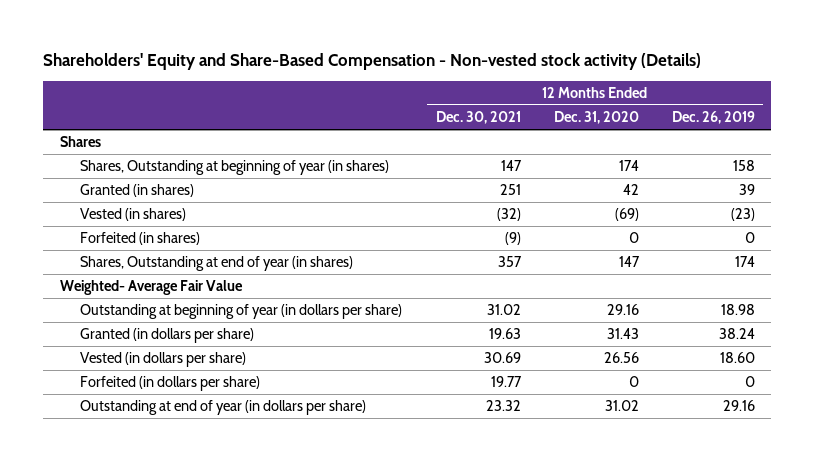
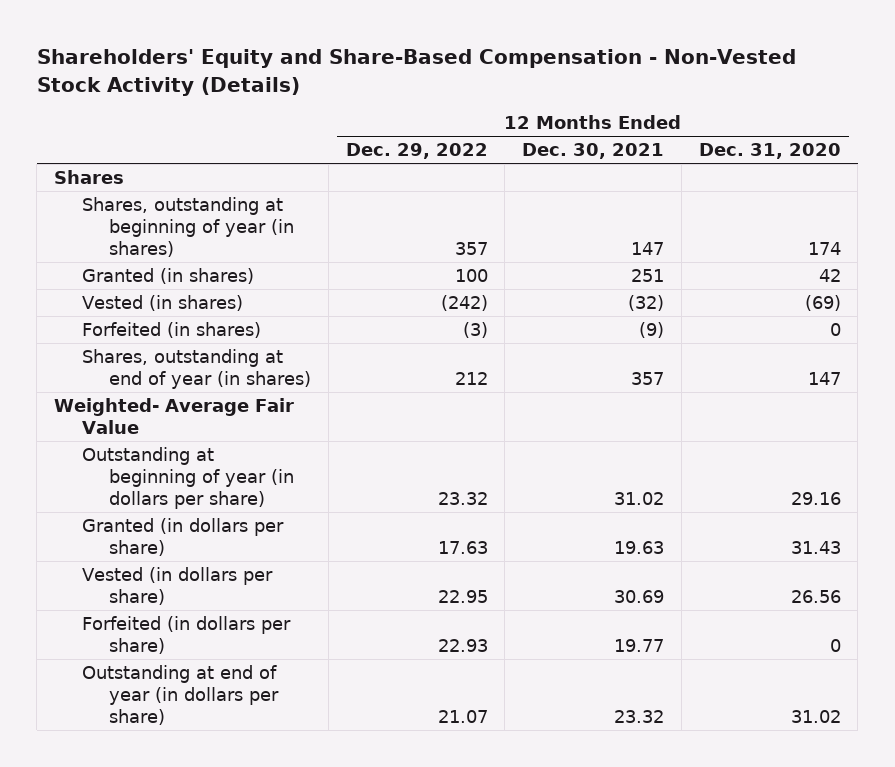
- Shareholders' Equity and Share-Based Compensation - Non-vested stock activity (Details)
+ Shareholders' Equity and Share-Based Compensation - Non-Vested Stock Activity (Details)
- | 12 Months Ended Dec. 30, 2021 | 12 Months Ended Dec. 31, 2020 | 12 Months Ended Dec. 26, 2019
+ | 12 Months Ended Dec. 29, 2022 | 12 Months Ended Dec. 30, 2021 | 12 Months Ended Dec. 31, 2020
- Shares, Outstanding at beginning of year (in shares) | 147 | 174 | 158
+ Shares, outstanding at beginning of year (in shares) | 357 | 147 | 174
- Shares, Outstanding at end of year (in shares) | 357 | 147 | 174
+ Shares, outstanding at end of year (in shares) | 212 | 357 | 147

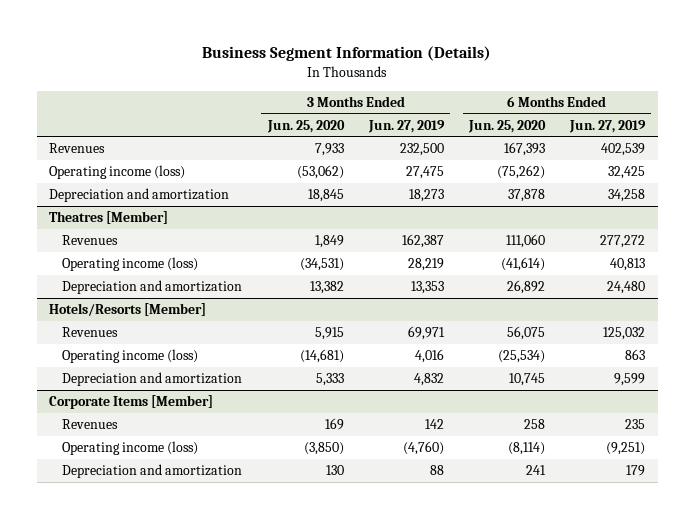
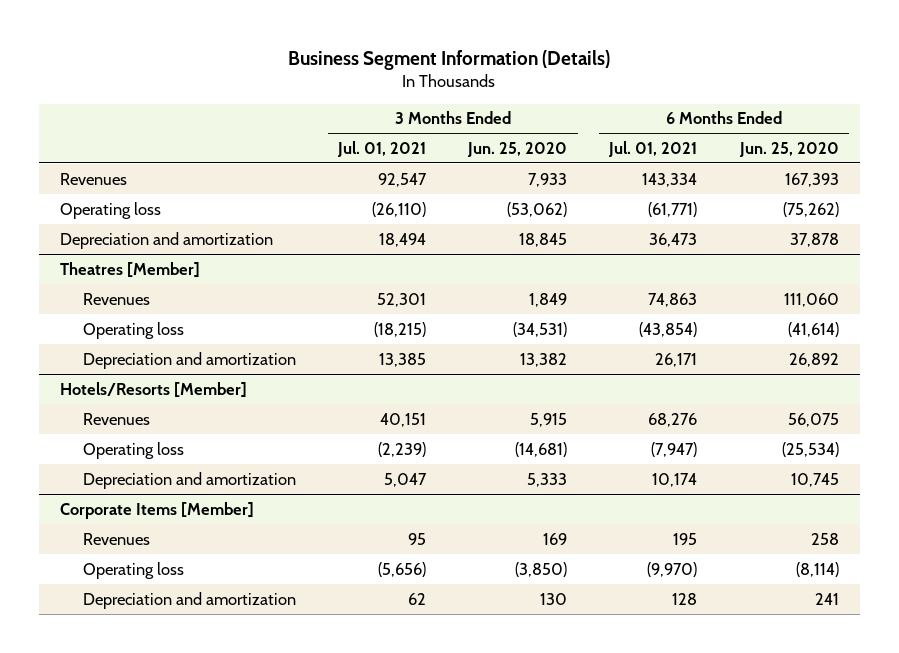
- | 3 Months Ended Jun. 25, 2020 | 3 Months Ended Jun. 27, 2019 | 6 Months Ended Jun. 25, 2020 | 6 Months Ended Jun. 27, 2019
+ | 3 Months Ended Jul. 01, 2021 | 3 Months Ended Jun. 25, 2020 | 6 Months Ended Jul. 01, 2021 | 6 Months Ended Jun. 25, 2020
- Operating income (loss) | (53,062) | 27,475 | (75,262) | 32,425
+ Operating loss | (26,110) | (53,062) | (61,771) | (75,262)
@ Theatres [Member]
- Operating income (loss) | (34,531) | 28,219 | (41,614) | 40,813
+ Operating loss | (18,215) | (34,531) | (43,854) | (41,614)
@ Hotels/Resorts [Member]
- Operating income (loss) | (14,681) | 4,016 | (25,534) | 863
+ Operating loss | (2,239) | (14,681) | (7,947) | (25,534)
@ Corporate Items [Member]
- Operating income (loss) | (3,850) | (4,760) | (8,114) | (9,251)
+ Operating loss | (5,656) | (3,850) | (9,970) | (8,114)

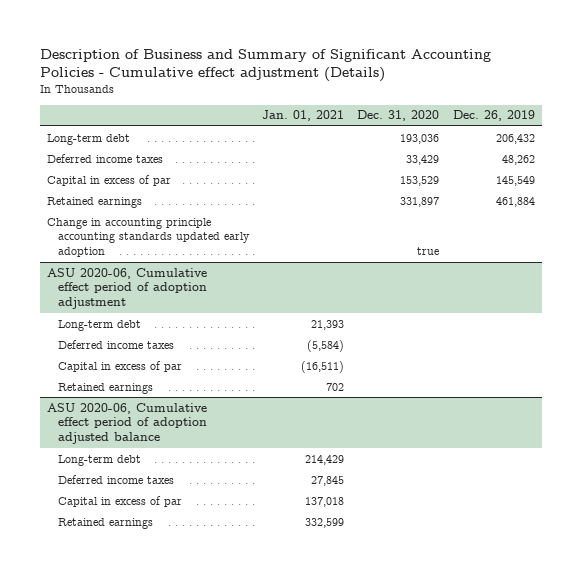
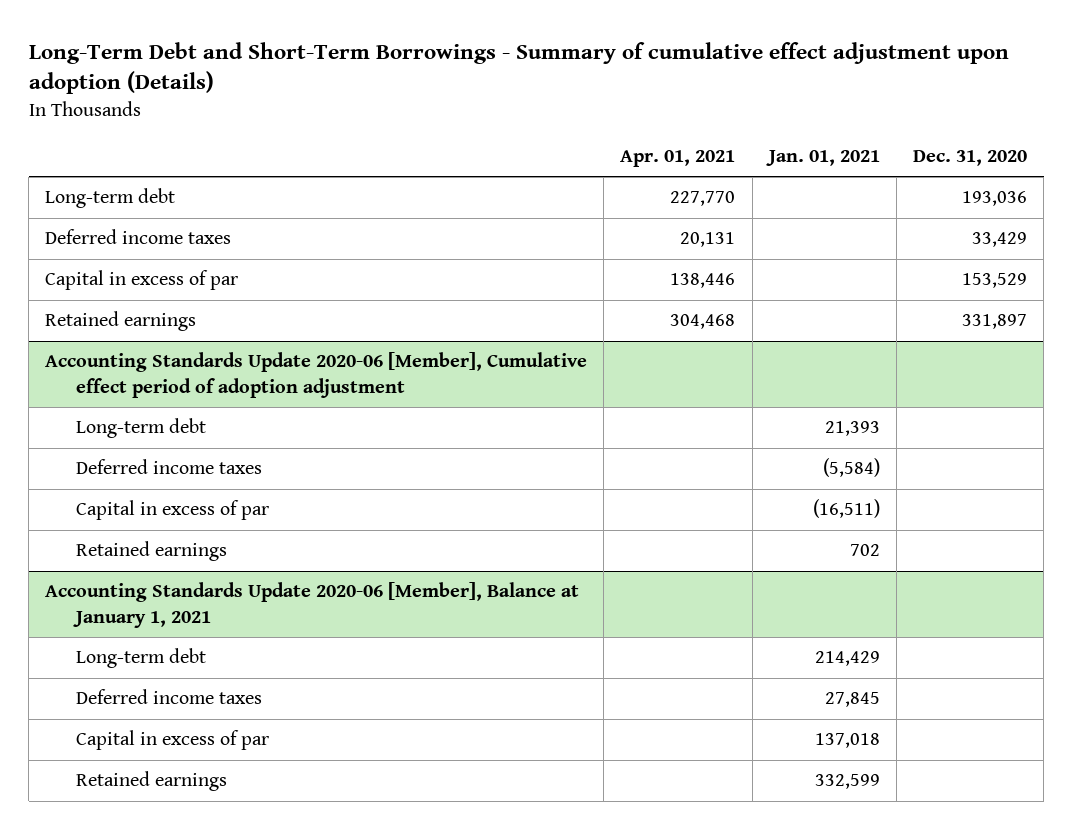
- Description of Business and Summary of Significant Accounting Policies - Cumulative effect adjustment (Details)
+ Long-Term Debt and Short-Term Borrowings - Summary of cumulative effect adjustment upon adoption (Details)
- | Jan. 01, 2021 | Dec. 31, 2020 | Dec. 26, 2019
+ | Apr. 01, 2021 | Jan. 01, 2021 | Dec. 31, 2020
- Change in accounting principle accounting standards updated early adoption | | true |
- ASU 2020-06, Cumulative effect period of adoption adjustment
+ Accounting Standards Update 2020-06 [Member], Cumulative effect period of adoption adjustment
- ASU 2020-06, Cumulative effect period of adoption adjusted balance
+ Accounting Standards Update 2020-06 [Member], Balance at January 1, 2021

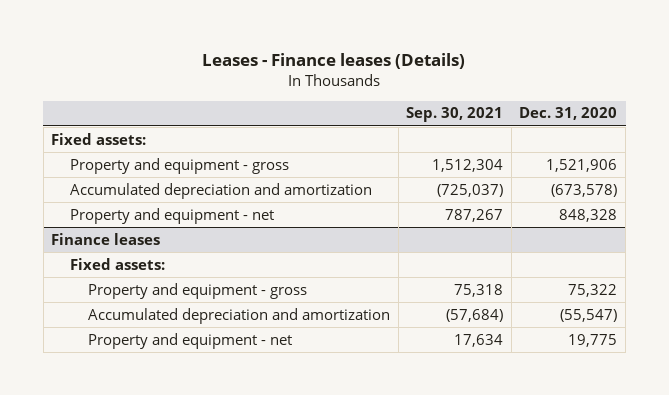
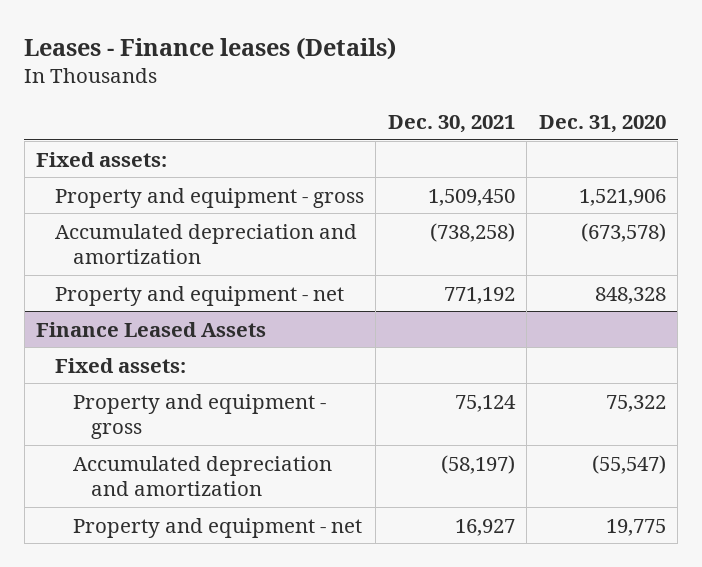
- | Sep. 30, 2021 | Dec. 31, 2020
+ | Dec. 30, 2021 | Dec. 31, 2020
- Finance leases
+ Finance Leased Assets

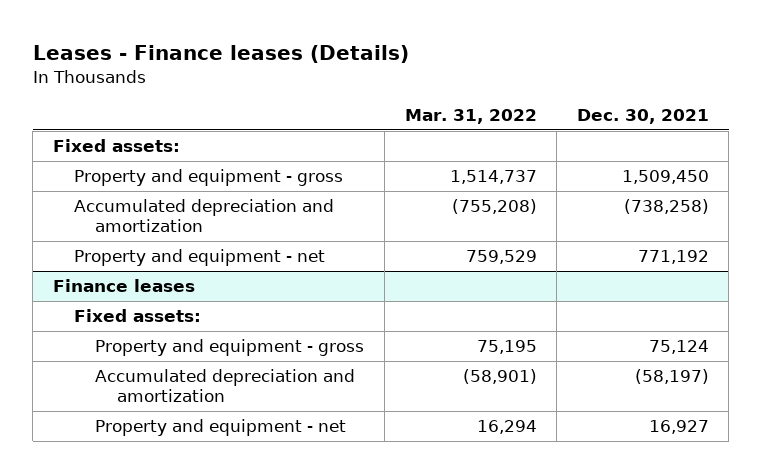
- | Dec. 30, 2021 | Dec. 31, 2020
+ | Mar. 31, 2022 | Dec. 30, 2021
- Finance Leased Assets
+ Finance leases

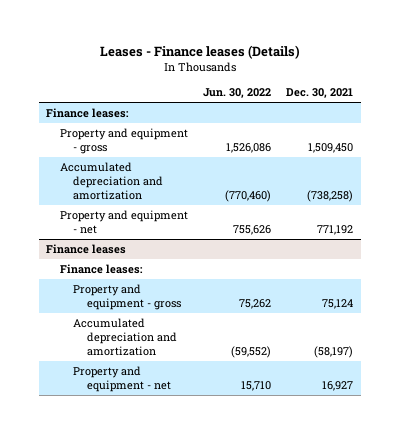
- | Mar. 31, 2022 | Dec. 30, 2021
+ | Jun. 30, 2022 | Dec. 30, 2021
- Fixed assets:
+ Finance leases:
@ Finance leases
- Fixed assets:
+ Finance leases:

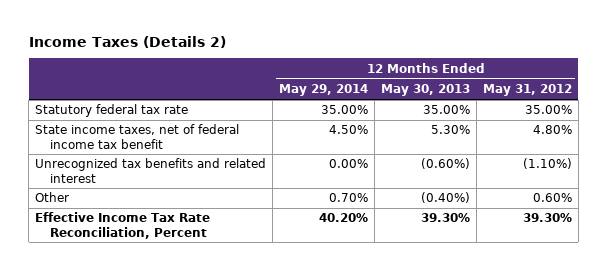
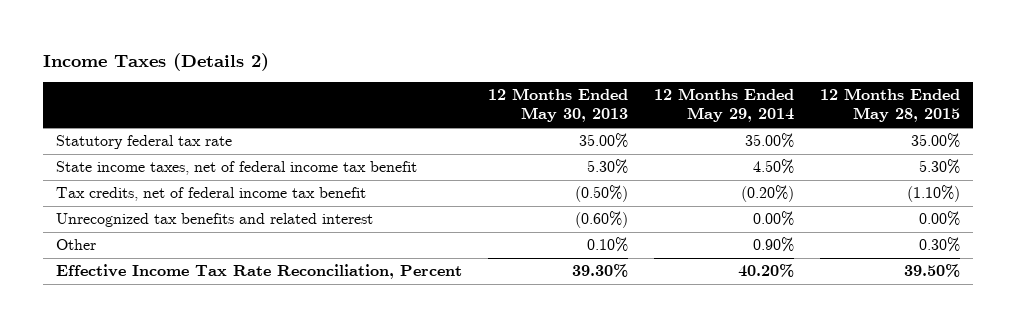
- | 12 Months Ended May 29, 2014 | 12 Months Ended May 30, 2013 | 12 Months Ended May 31, 2012
+ | 12 Months Ended May 30, 2013 | 12 Months Ended May 29, 2014 | 12 Months Ended May 28, 2015
+ Tax credits, net of federal income tax benefit | (0.50%) | (0.20%) | (1.10%)
- Other | 0.70% | (0.40%) | 0.60%
+ Other | 0.10% | 0.90% | 0.30%

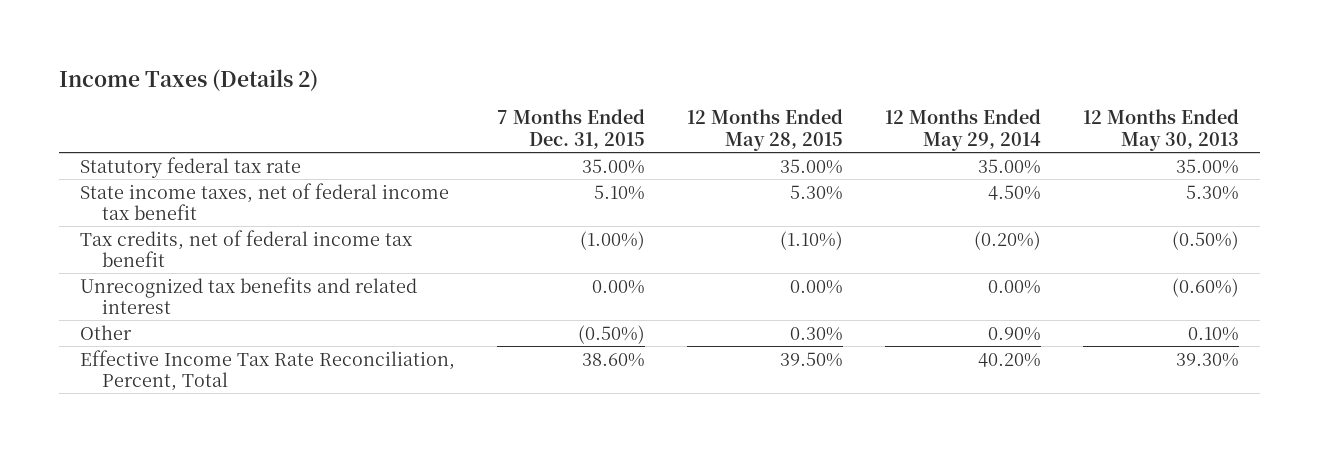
- | 12 Months Ended May 30, 2013 | 12 Months Ended May 29, 2014 | 12 Months Ended May 28, 2015
+ | 7 Months Ended Dec. 31, 2015 | 12 Months Ended May 28, 2015 | 12 Months Ended May 29, 2014 | 12 Months Ended May 30, 2013
- Effective Income Tax Rate Reconciliation, Percent | 39.30% | 40.20% | 39.50%
+ Effective Income Tax Rate Reconciliation, Percent, Total | 38.60% | 39.50% | 40.20% | 39.30%

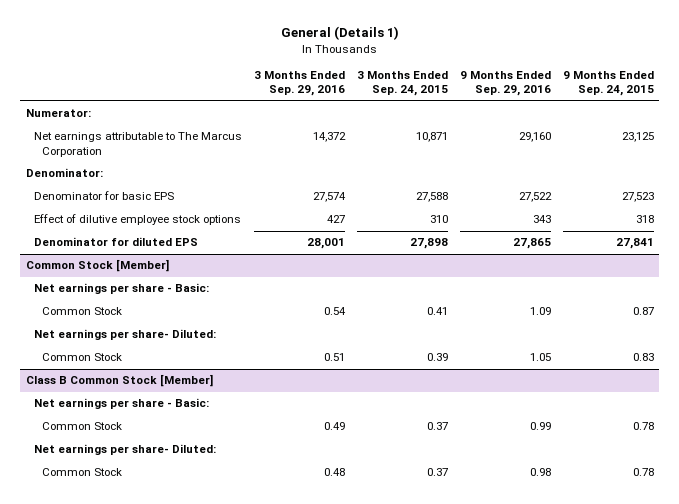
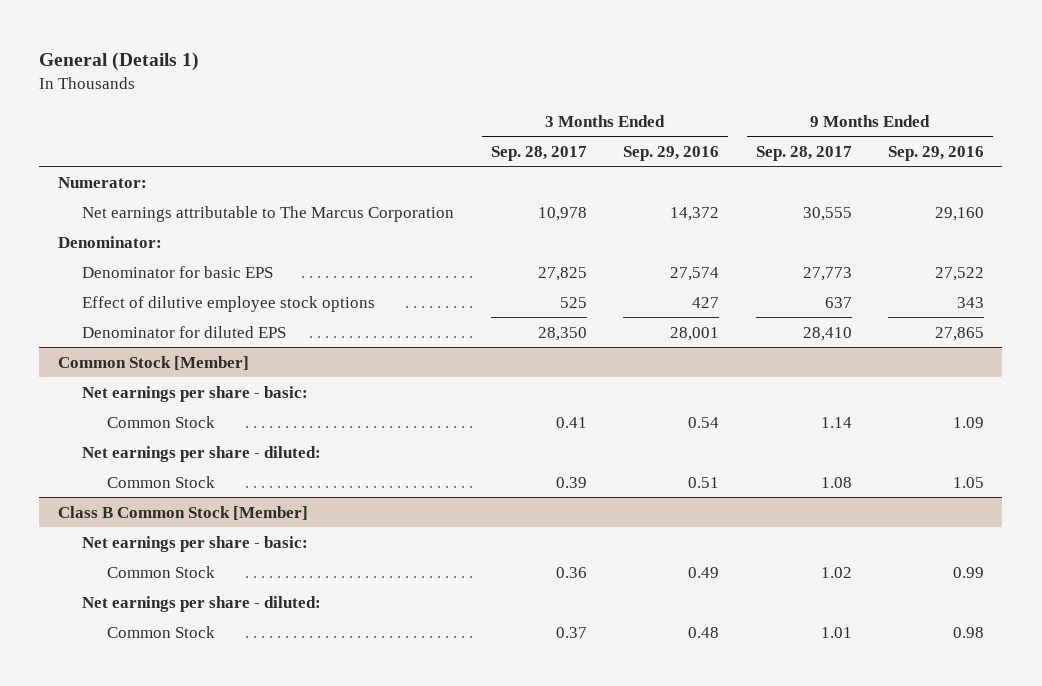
- | 3 Months Ended Sep. 29, 2016 | 3 Months Ended Sep. 24, 2015 | 9 Months Ended Sep. 29, 2016 | 9 Months Ended Sep. 24, 2015
+ | 3 Months Ended Sep. 28, 2017 | 3 Months Ended Sep. 29, 2016 | 9 Months Ended Sep. 28, 2017 | 9 Months Ended Sep. 29, 2016
@ Common Stock [Member]
- Net earnings per share - Basic:
+ Net earnings per share - basic:
- Net earnings per share- Diluted:
+ Net earnings per share - diluted:
@ Class B Common Stock [Member]
- Net earnings per share - Basic:
+ Net earnings per share - basic:
- Net earnings per share- Diluted:
+ Net earnings per share - diluted:

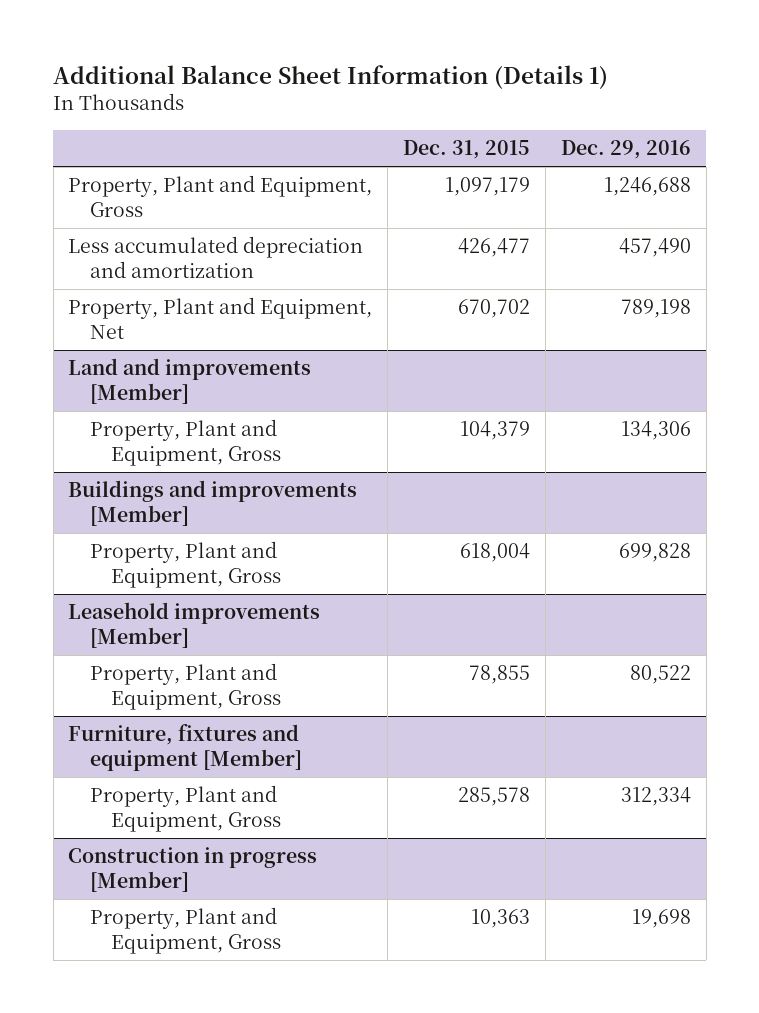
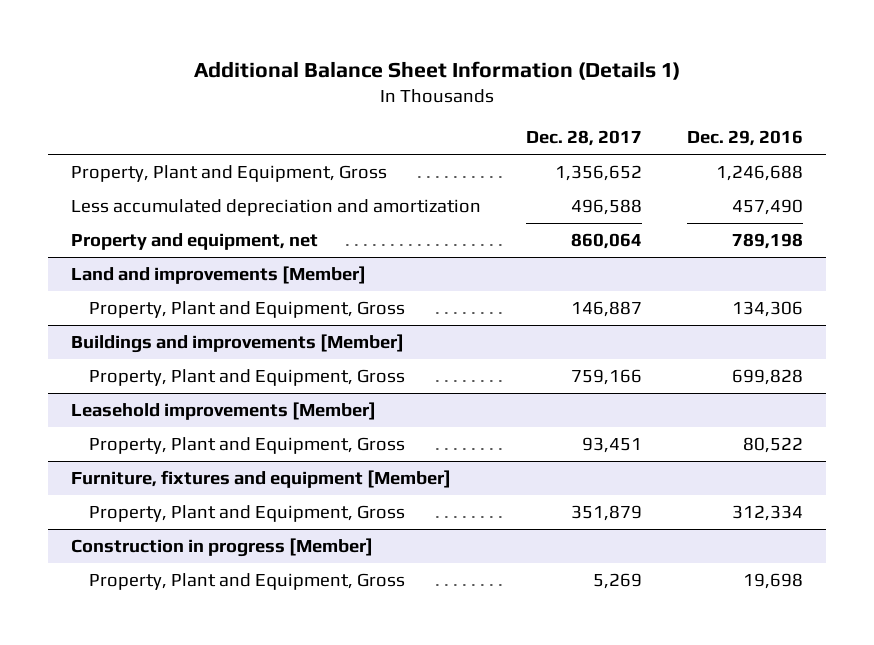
- | Dec. 31, 2015 | Dec. 29, 2016
+ | Dec. 28, 2017 | Dec. 29, 2016
- Property, Plant and Equipment, Net | 670,702 | 789,198
+ Property and equipment, net | 860,064 | 789,198

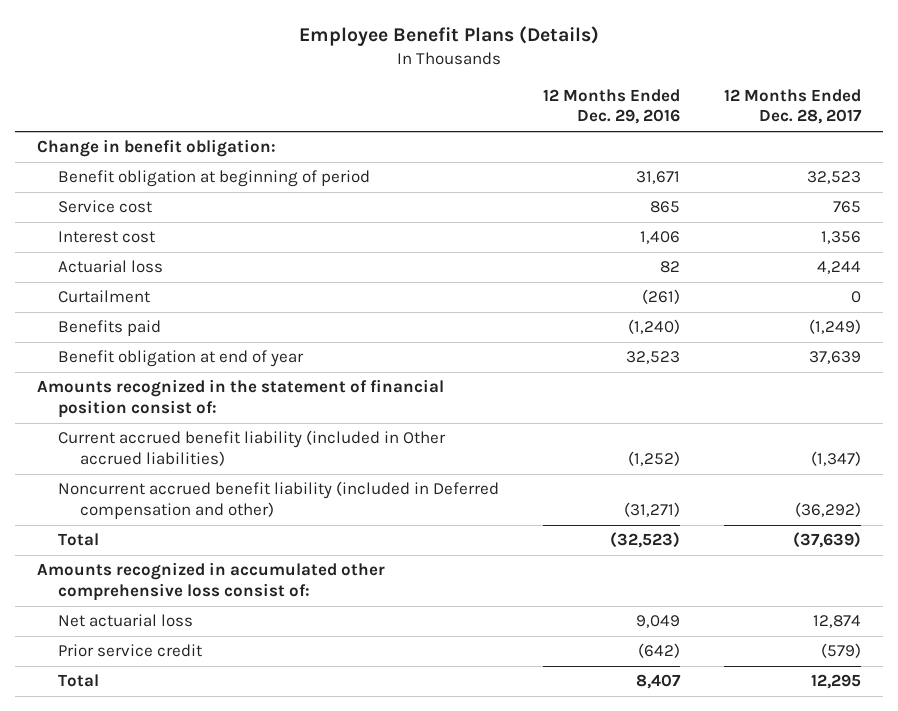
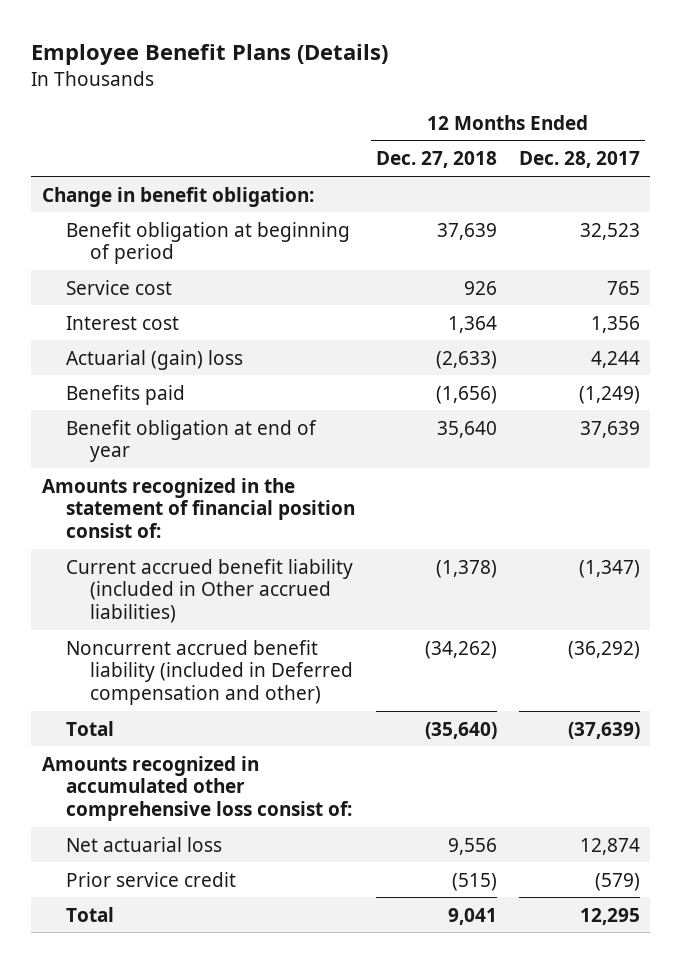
- | 12 Months Ended Dec. 29, 2016 | 12 Months Ended Dec. 28, 2017
+ | 12 Months Ended Dec. 27, 2018 | 12 Months Ended Dec. 28, 2017
- Actuarial loss | 82 | 4,244
- Curtailment | (261) | 0
+ Actuarial (gain) loss | (2,633) | 4,244

